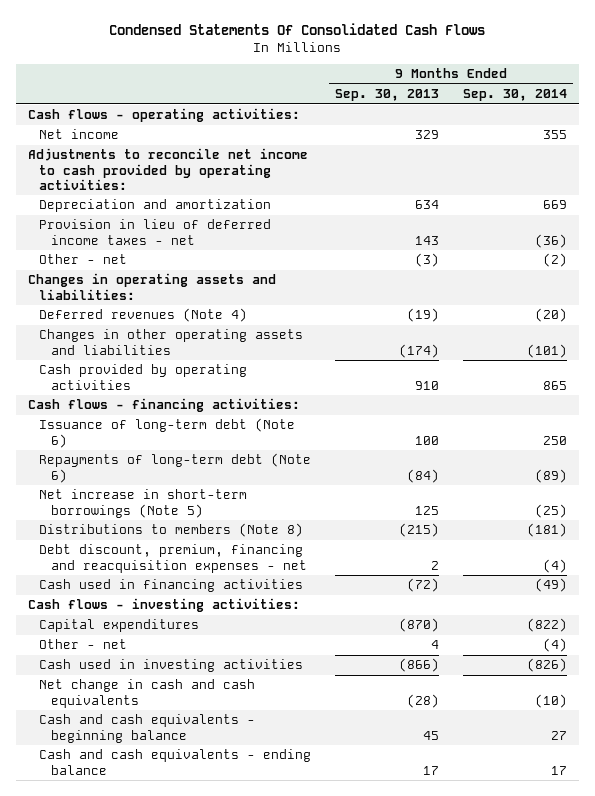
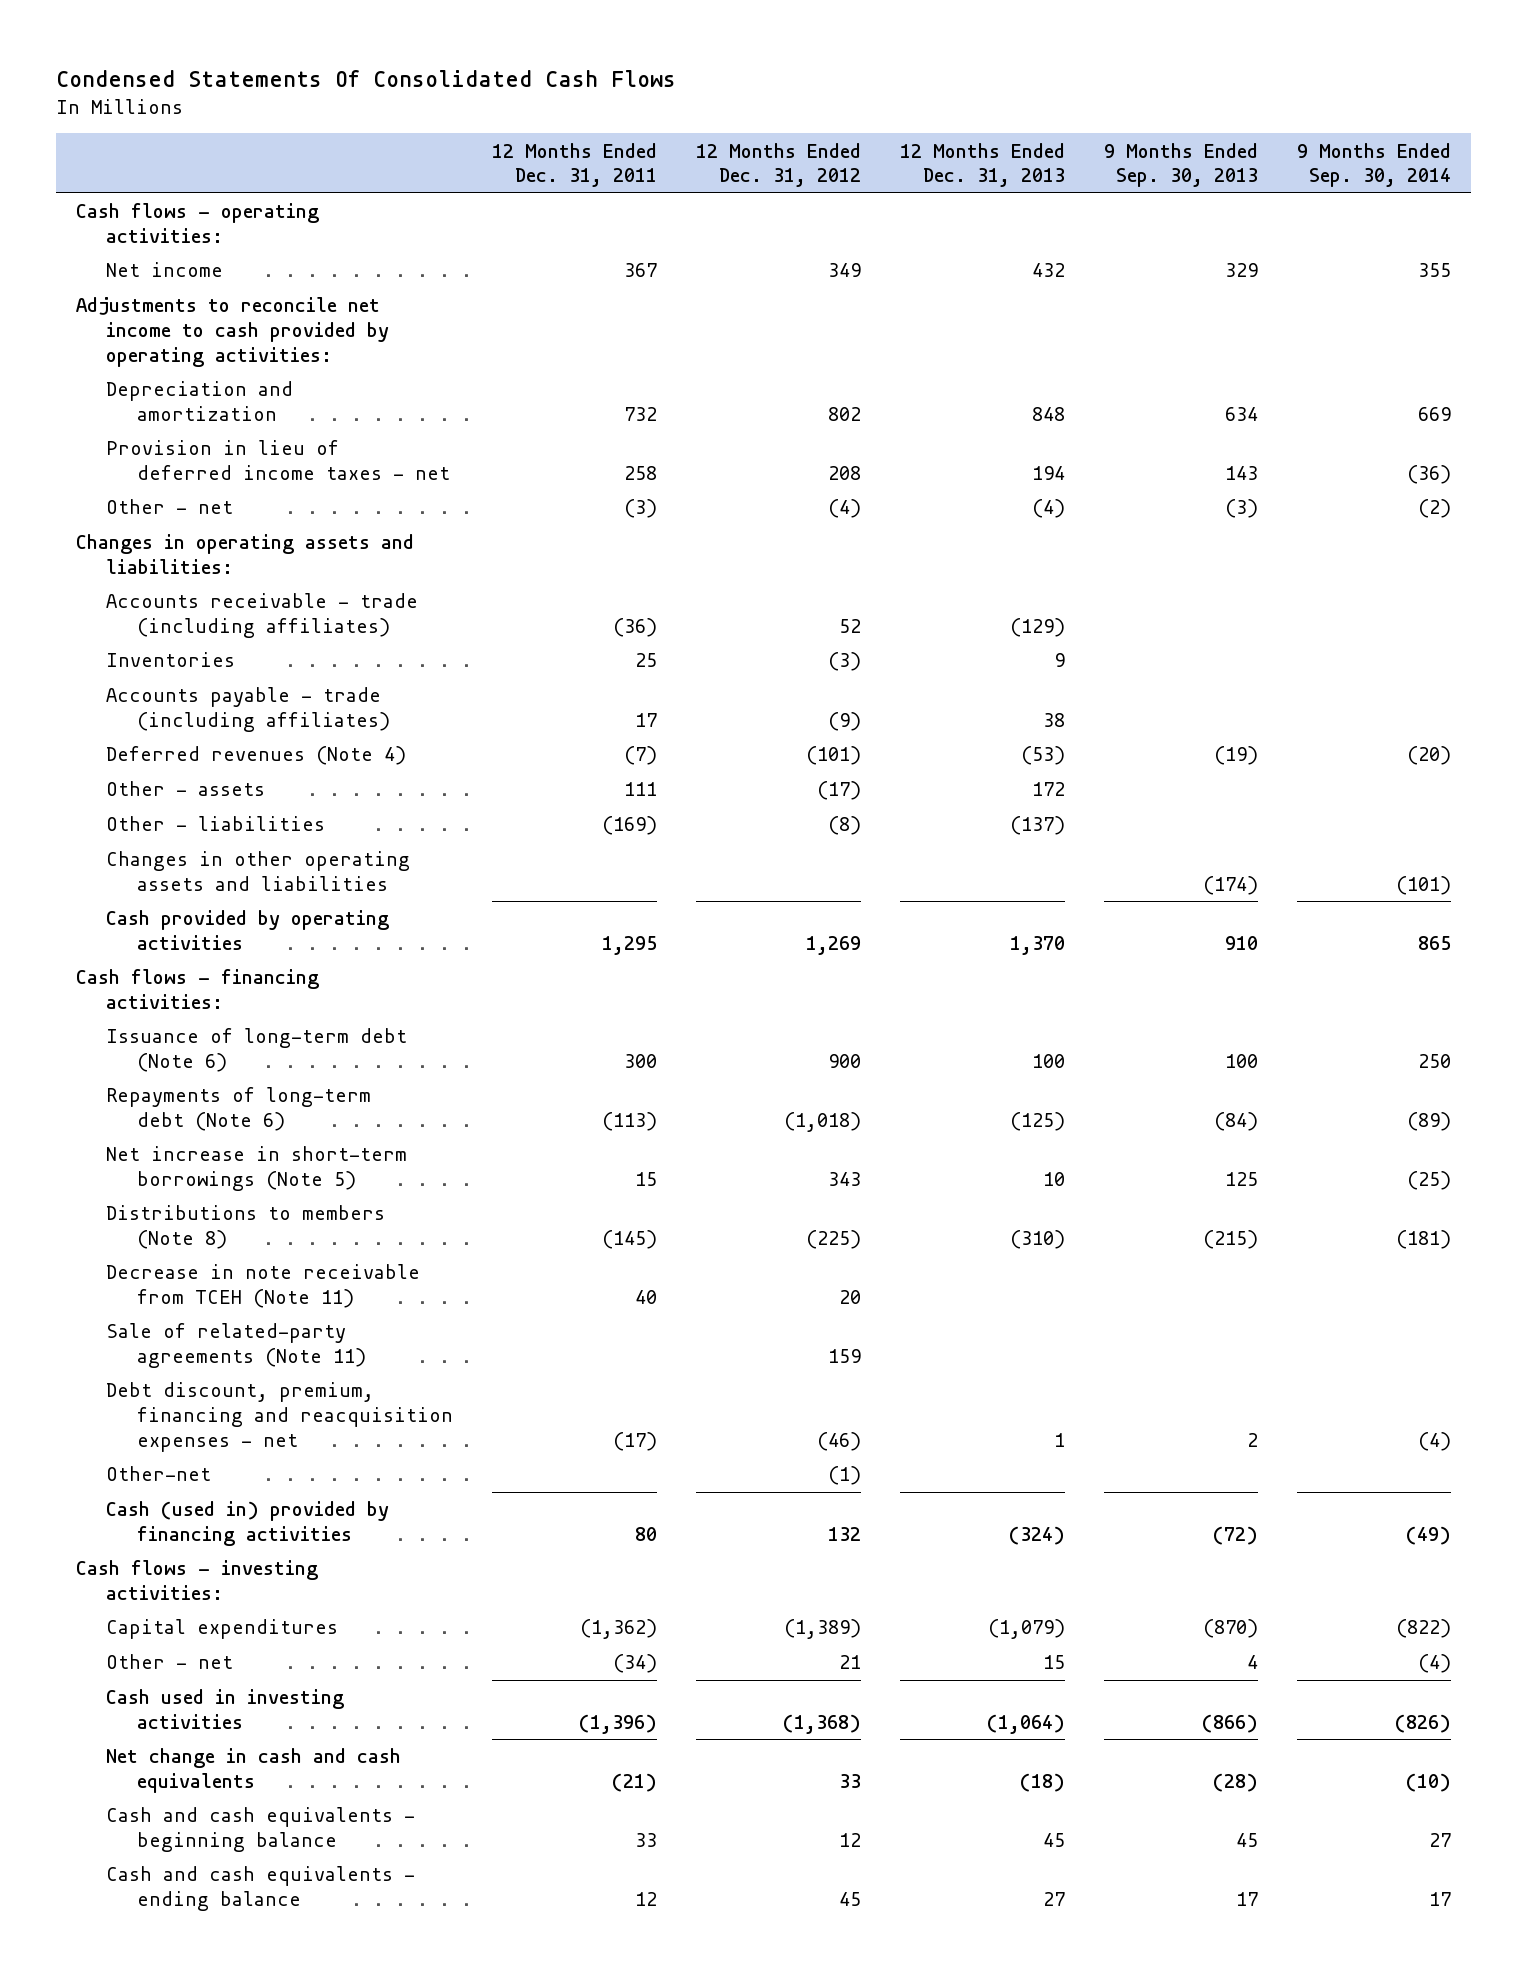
- | 9 Months Ended Sep. 30, 2013 | 9 Months Ended Sep. 30, 2014
+ | 12 Months Ended Dec. 31, 2011 | 12 Months Ended Dec. 31, 2012 | 12 Months Ended Dec. 31, 2013 | 9 Months Ended Sep. 30, 2013 | 9 Months Ended Sep. 30, 2014
+ Accounts receivable - trade (including affiliates) | (36) | 52 | (129) | |
+ Inventories | 25 | (3) | 9 | |
+ Accounts payable - trade (including affiliates) | 17 | (9) | 38 | |
+ Other - assets | 111 | (17) | 172 | |
+ Other - liabilities | (169) | (8) | (137) | |
+ Decrease in note receivable from TCEH (Note 11) | 40 | 20 | | |
+ Sale of related-party agreements (Note 11) | | 159 | | |
- Cash used in financing activities | (72) | (49)
+ Other-net | | (1) | | |
+ Cash (used in) provided by financing activities | 80 | 132 | (324) | (72) | (49)

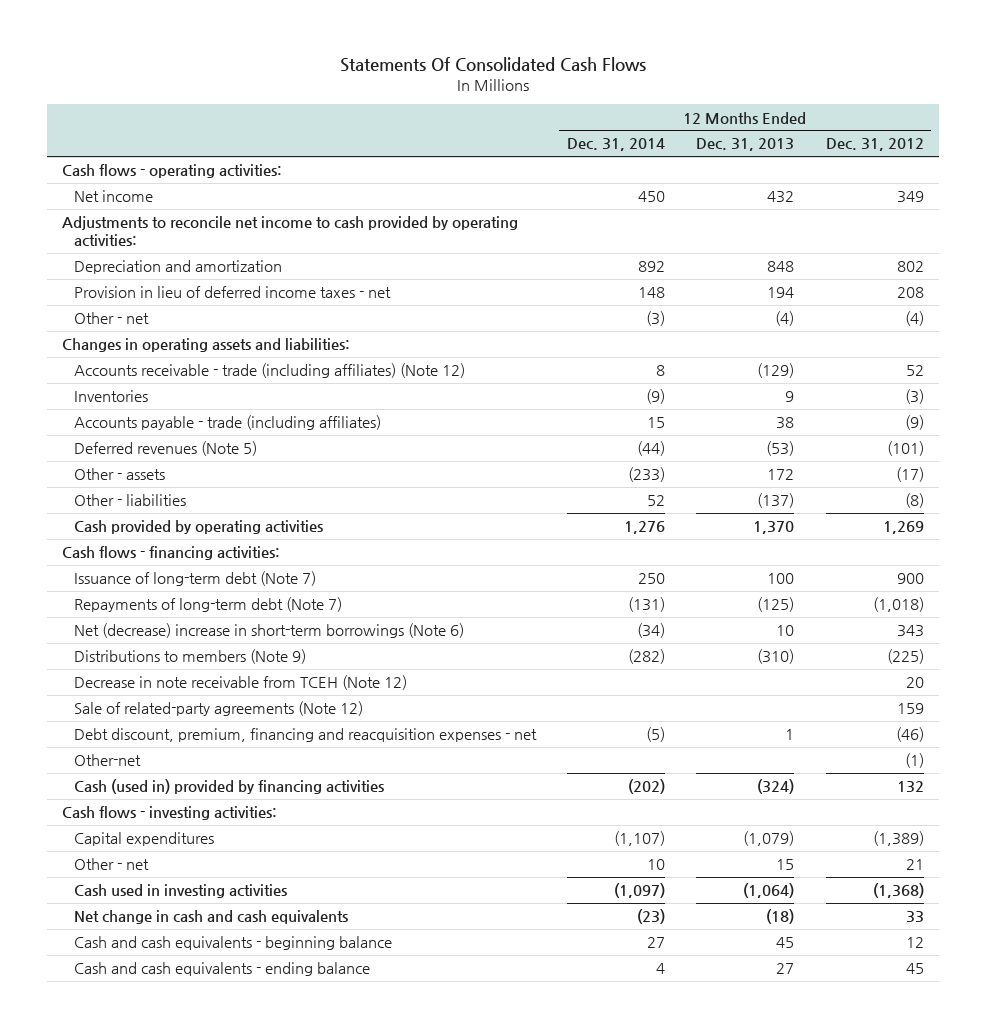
- Condensed Statements Of Consolidated Cash Flows
+ Statements Of Consolidated Cash Flows
- | 12 Months Ended Dec. 31, 2011 | 12 Months Ended Dec. 31, 2012 | 12 Months Ended Dec. 31, 2013 | 9 Months Ended Sep. 30, 2013 | 9 Months Ended Sep. 30, 2014
+ | 12 Months Ended Dec. 31, 2014 | 12 Months Ended Dec. 31, 2013 | 12 Months Ended Dec. 31, 2012
- Accounts receivable - trade (including affiliates) | (36) | 52 | (129) | |
+ Accounts receivable - trade (including affiliates) (Note 12) | 8 | (129) | 52
- Deferred revenues (Note 4) | (7) | (101) | (53) | (19) | (20)
+ Deferred revenues (Note 5) | (44) | (53) | (101)
- Changes in other operating assets and liabilities | | | | (174) | (101)
- Issuance of long-term debt (Note 6) | 300 | 900 | 100 | 100 | 250
- Repayments of long-term debt (Note 6) | (113) | (1,018) | (125) | (84) | (89)
- Net increase in short-term borrowings (Note 5) | 15 | 343 | 10 | 125 | (25)
- Distributions to members (Note 8) | (145) | (225) | (310) | (215) | (181)
- Decrease in note receivable from TCEH (Note 11) | 40 | 20 | | |
- Sale of related-party agreements (Note 11) | | 159 | | |
+ Issuance of long-term debt (Note 7) | 250 | 100 | 900
+ Repayments of long-term debt (Note 7) | (131) | (125) | (1,018)
+ Net (decrease) increase in short-term borrowings (Note 6) | (34) | 10 | 343
+ Distributions to members (Note 9) | (282) | (310) | (225)
+ Decrease in note receivable from TCEH (Note 12) | | | 20
+ Sale of related-party agreements (Note 12) | | | 159

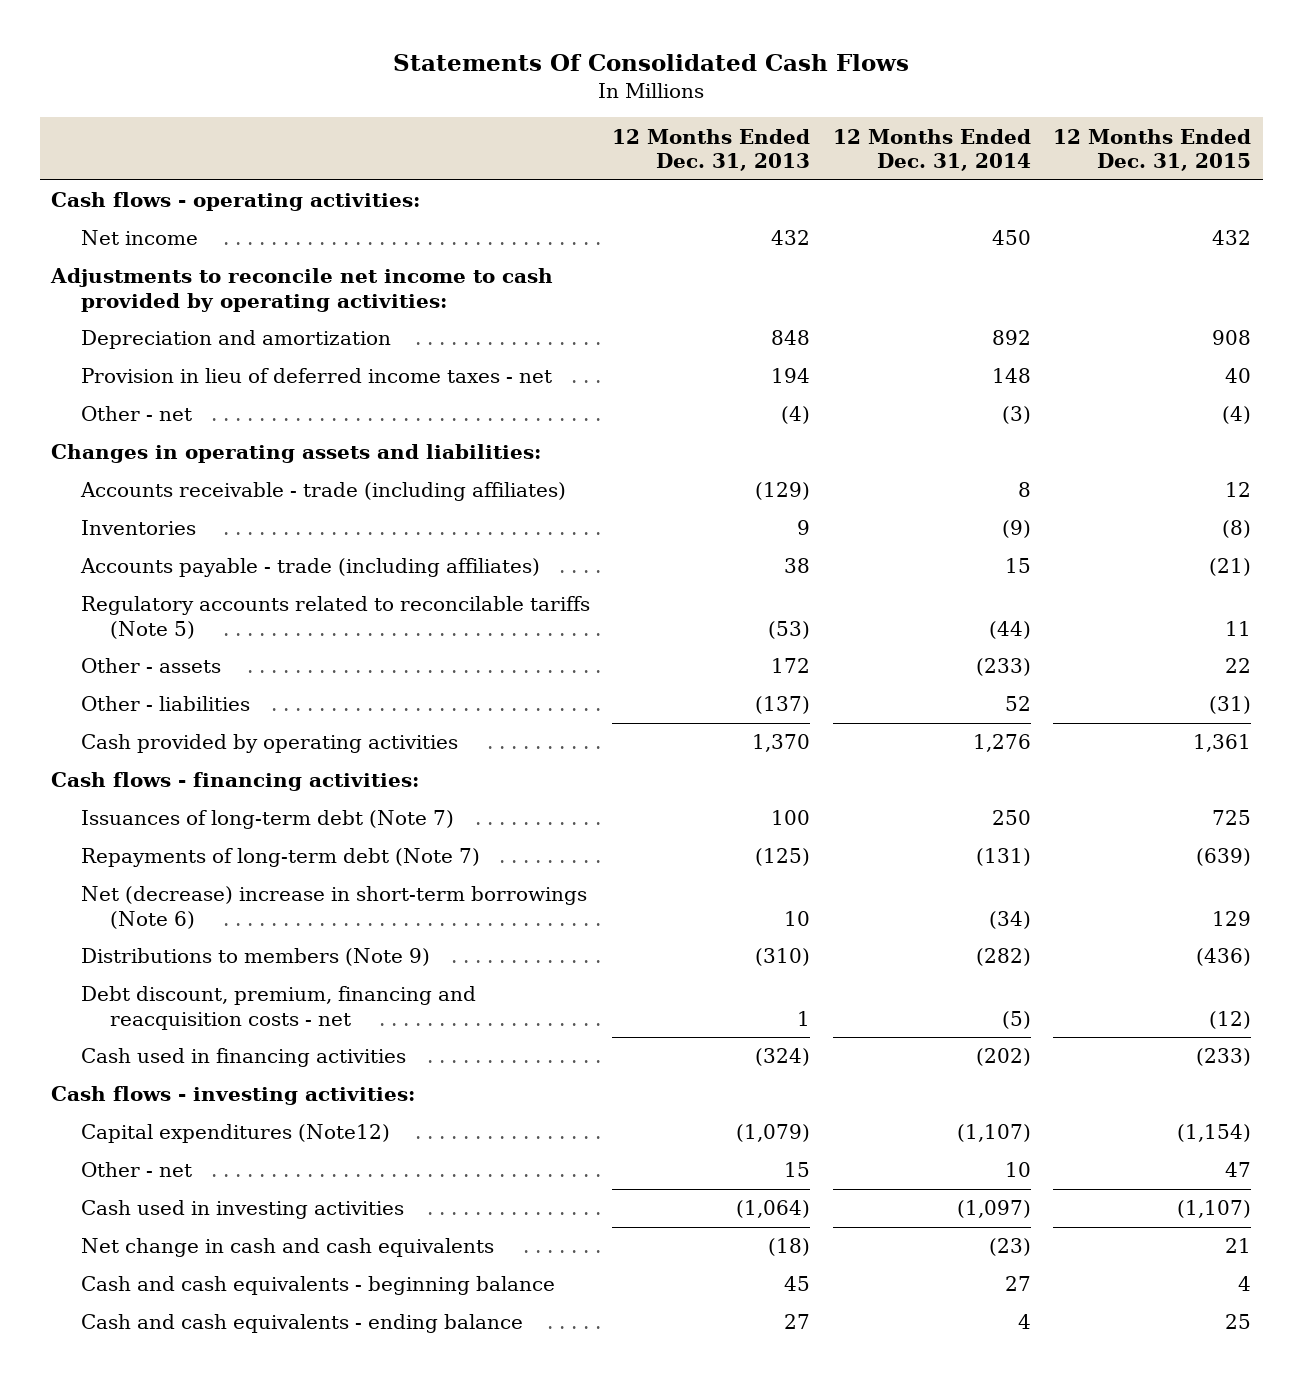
- | 12 Months Ended Dec. 31, 2014 | 12 Months Ended Dec. 31, 2013 | 12 Months Ended Dec. 31, 2012
+ | 12 Months Ended Dec. 31, 2013 | 12 Months Ended Dec. 31, 2014 | 12 Months Ended Dec. 31, 2015
- Accounts receivable - trade (including affiliates) (Note 12) | 8 | (129) | 52
+ Accounts receivable - trade (including affiliates) | (129) | 8 | 12
- Deferred revenues (Note 5) | (44) | (53) | (101)
+ Regulatory accounts related to reconcilable tariffs (Note 5) | (53) | (44) | 11
- Issuance of long-term debt (Note 7) | 250 | 100 | 900
+ Issuances of long-term debt (Note 7) | 100 | 250 | 725
- Decrease in note receivable from TCEH (Note 12) | | | 20
- Sale of related-party agreements (Note 12) | | | 159
- Debt discount, premium, financing and reacquisition expenses - net | (5) | 1 | (46)
- Other-net | | | (1)
- Cash (used in) provided by financing activities | (202) | (324) | 132
+ Debt discount, premium, financing and reacquisition costs - net | 1 | (5) | (12)
+ Cash used in financing activities | (324) | (202) | (233)
- Capital expenditures | (1,107) | (1,079) | (1,389)
+ Capital expenditures (Note12) | (1,079) | (1,107) | (1,154)

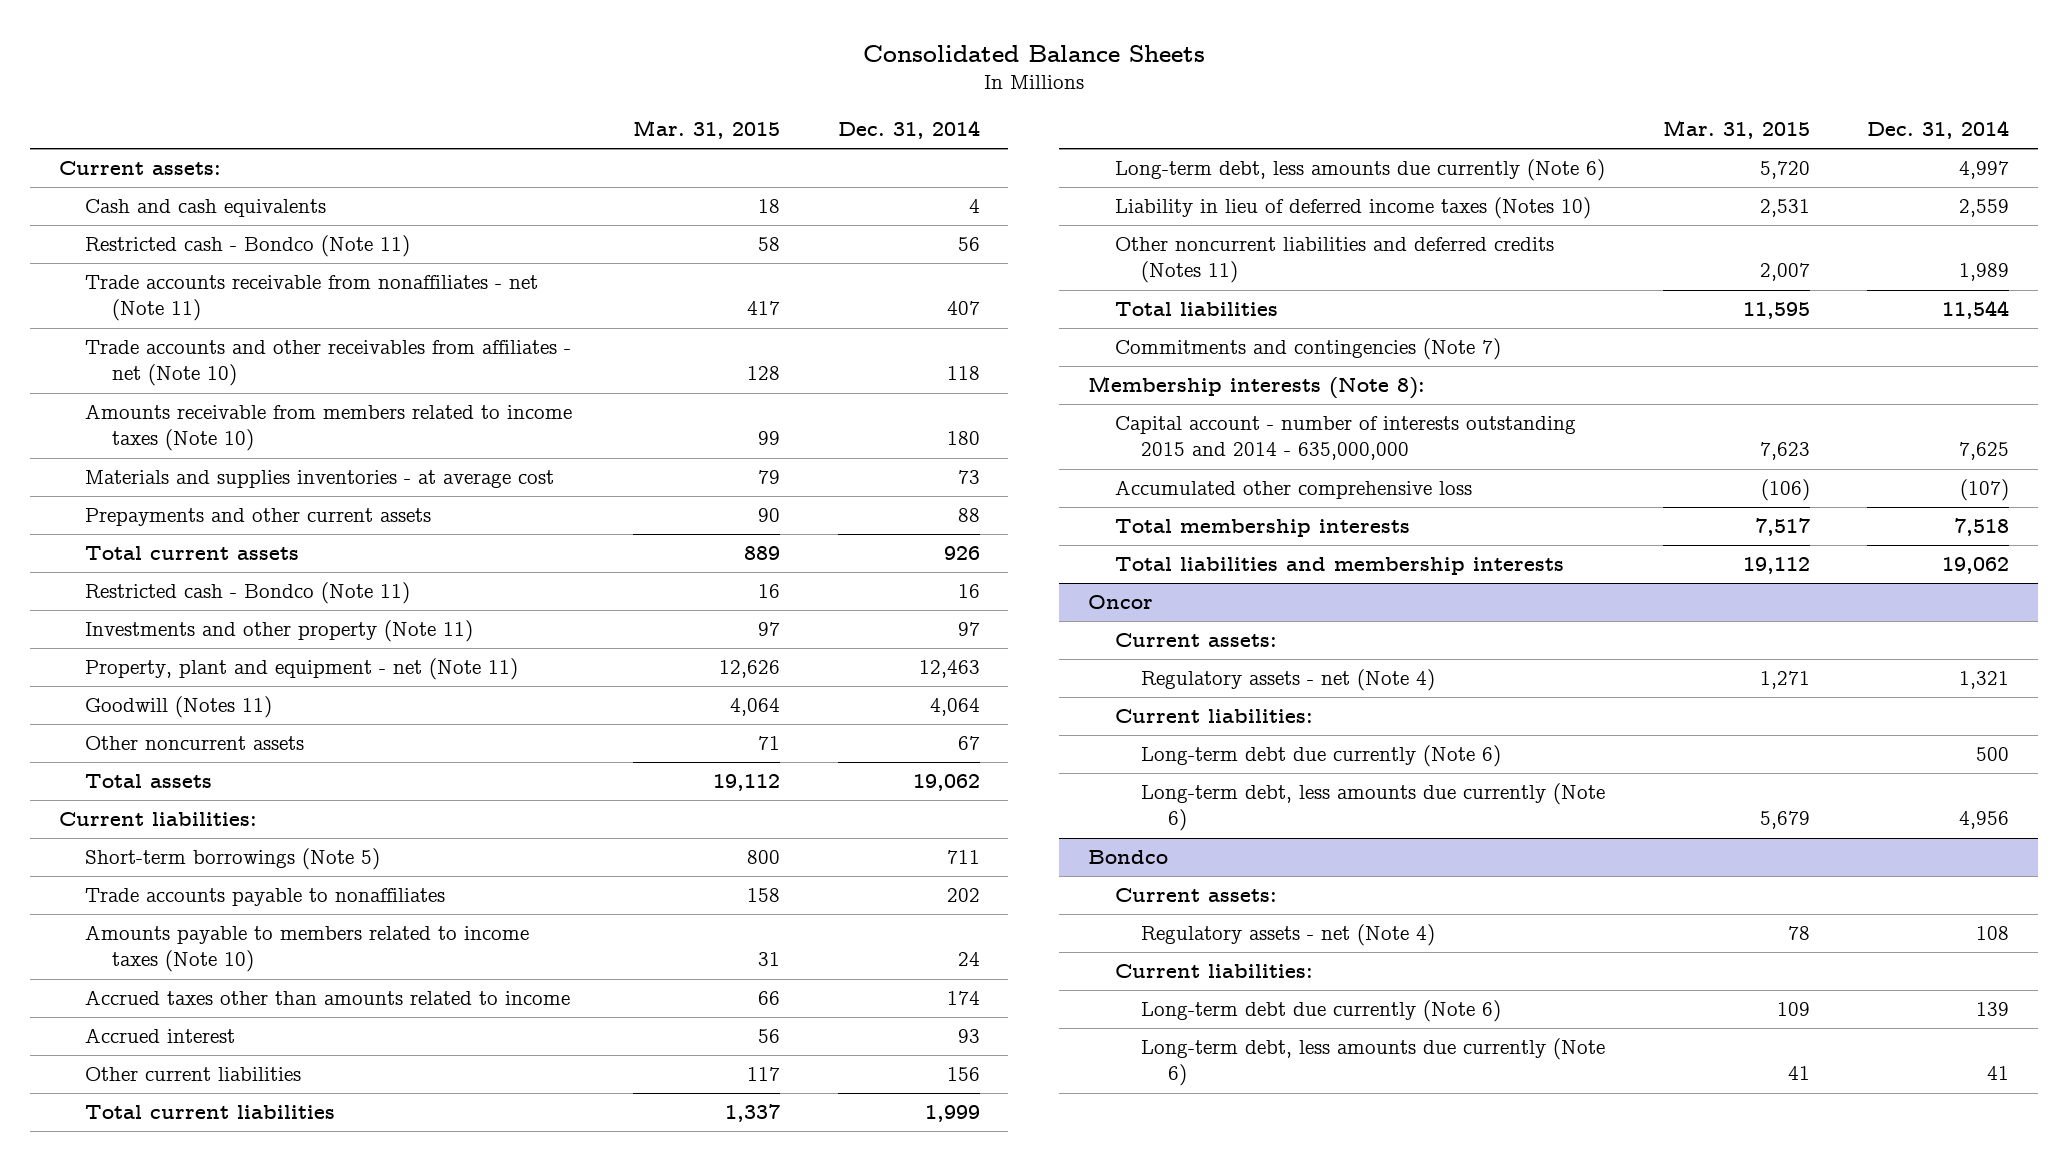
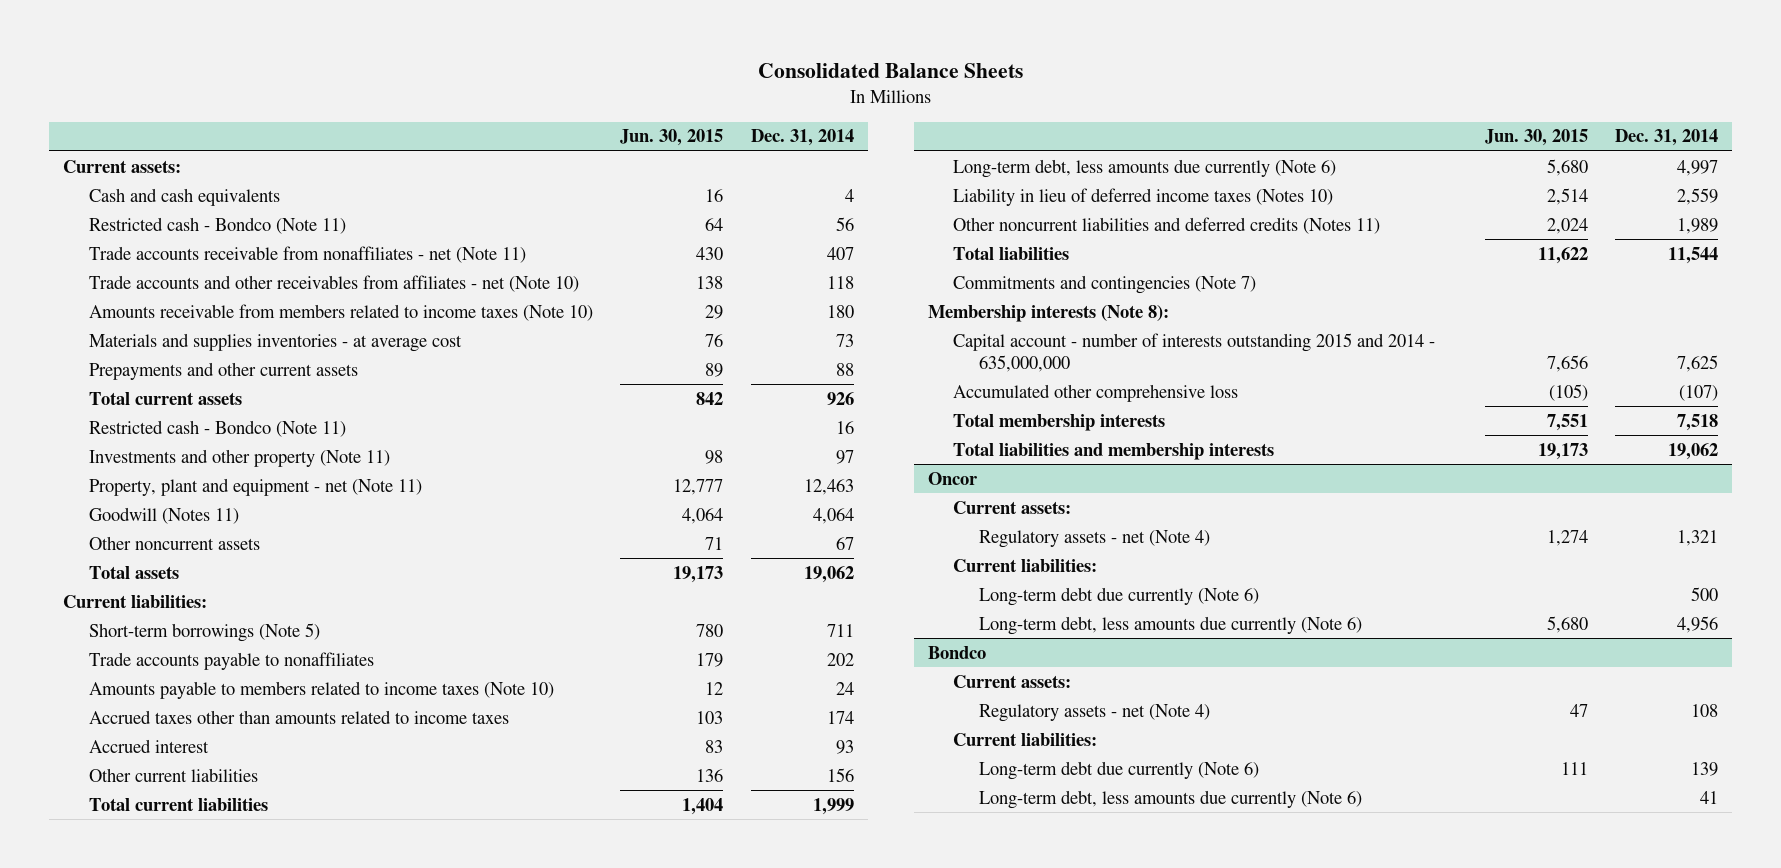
- | Mar. 31, 2015 | Dec. 31, 2014
+ | Jun. 30, 2015 | Dec. 31, 2014
- Accrued taxes other than amounts related to income | 66 | 174
+ Accrued taxes other than amounts related to income taxes | 103 | 174

